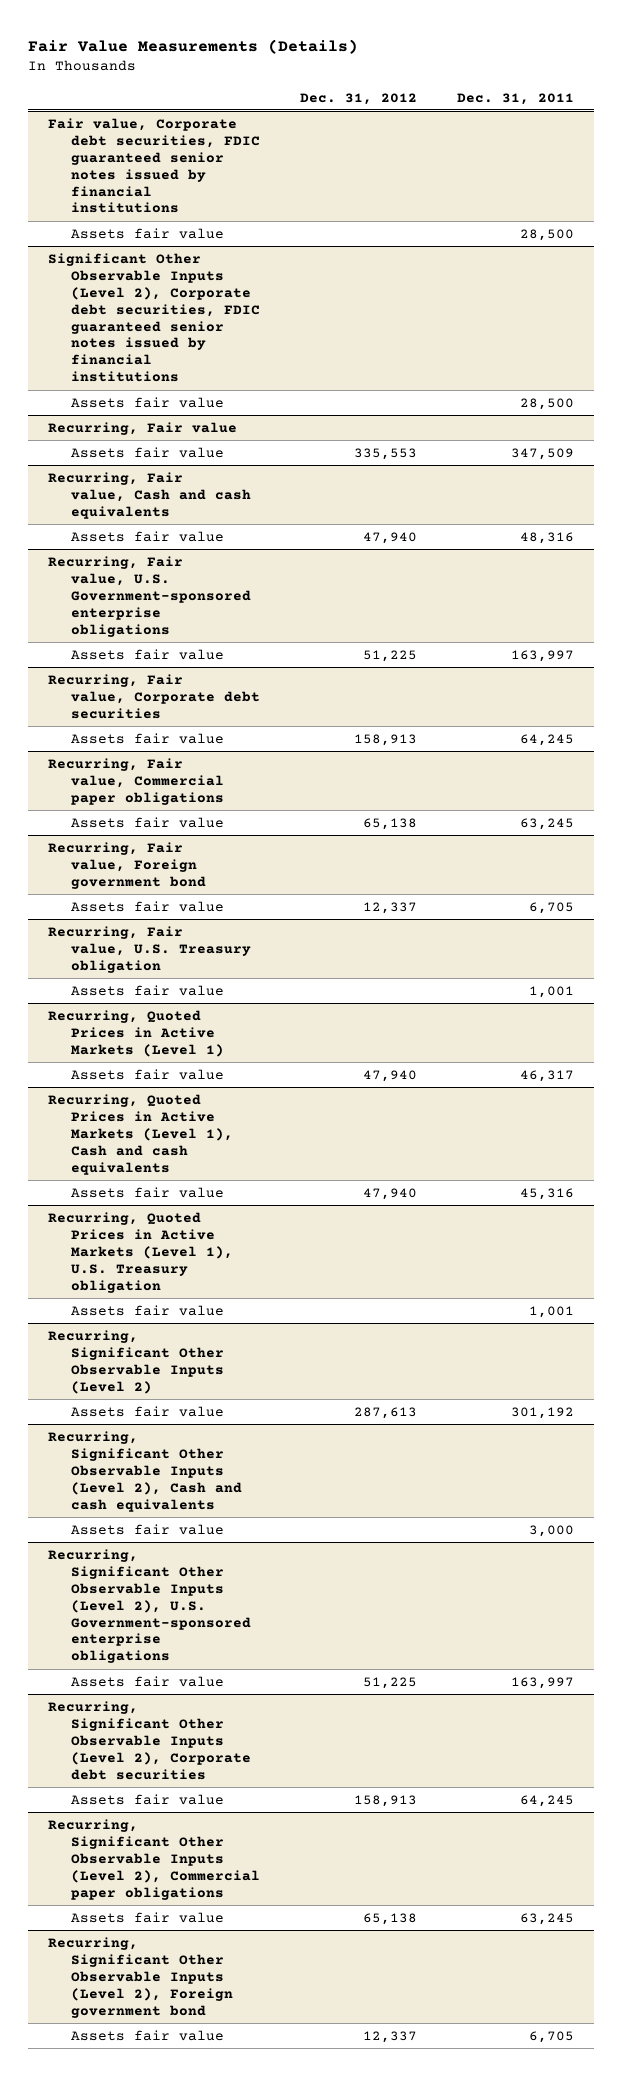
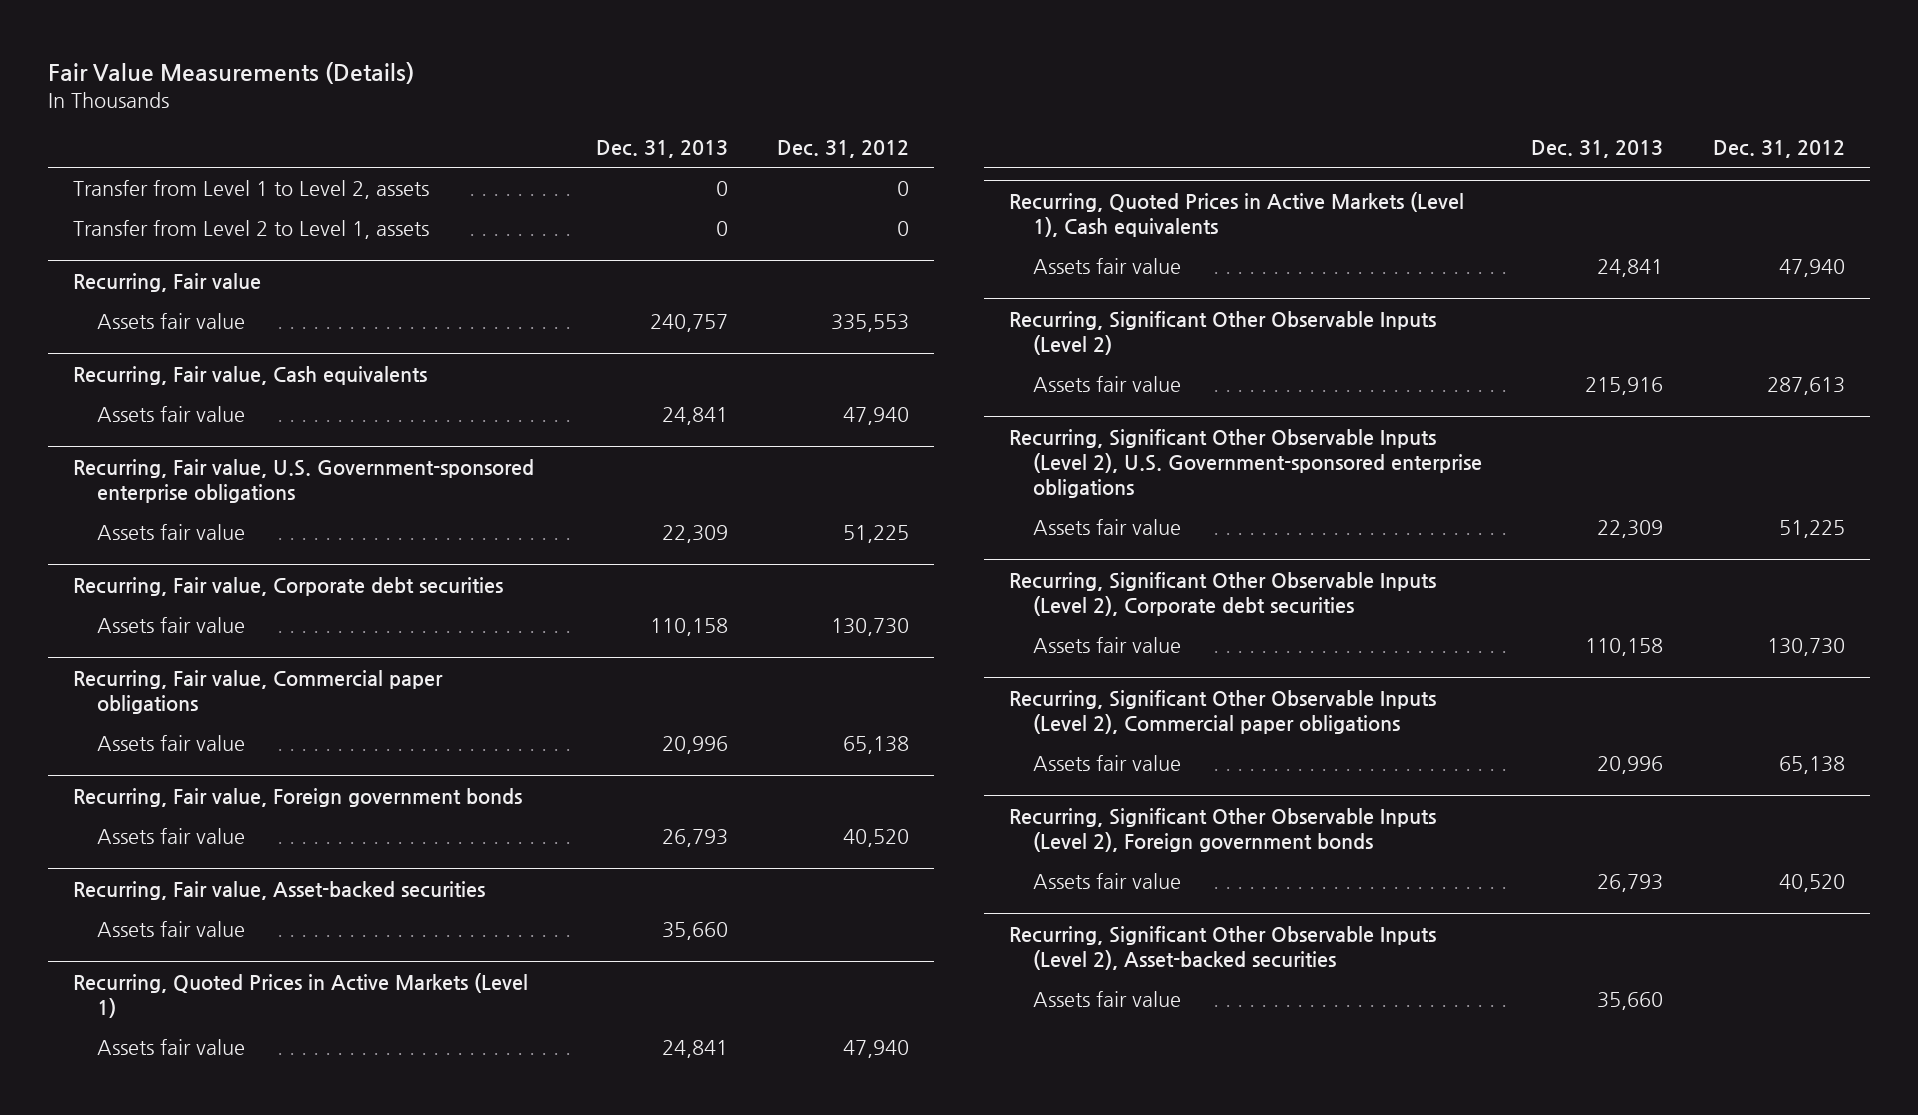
- | Dec. 31, 2012 | Dec. 31, 2011
+ | Dec. 31, 2013 | Dec. 31, 2012
- Fair value, Corporate debt securities, FDIC guaranteed senior notes issued by financial institutions
- Assets fair value | | 28,500
- Significant Other Observable Inputs (Level 2), Corporate debt securities, FDIC guaranteed senior notes issued by financial institutions
- Assets fair value | | 28,500
+ Transfer from Level 1 to Level 2, assets | 0 | 0
+ Transfer from Level 2 to Level 1, assets | 0 | 0
- Recurring, Fair value, Cash and cash equivalents
+ Recurring, Fair value, Cash equivalents
@ Recurring, Fair value, Corporate debt securities
- Assets fair value | 158,913 | 64,245
+ Assets fair value | 110,158 | 130,730
- Recurring, Fair value, Foreign government bond
- Assets fair value | 12,337 | 6,705
- Recurring, Fair value, U.S. Treasury obligation
+ Recurring, Fair value, Foreign government bonds
+ Assets fair value | 26,793 | 40,520
+ Recurring, Fair value, Asset-backed securities
- Recurring, Quoted Prices in Active Markets (Level 1), Cash and cash equivalents
+ Recurring, Quoted Prices in Active Markets (Level 1), Cash equivalents
- Recurring, Quoted Prices in Active Markets (Level 1), U.S. Treasury obligation
- Assets fair value | | 1,001
- Recurring, Significant Other Observable Inputs (Level 2), Cash and cash equivalents
- Assets fair value | | 3,000
@ Recurring, Significant Other Observable Inputs (Level 2), Corporate debt securities
- Assets fair value | 158,913 | 64,245
+ Assets fair value | 110,158 | 130,730
- Recurring, Significant Other Observable Inputs (Level 2), Foreign government bond
- Assets fair value | 12,337 | 6,705
+ Recurring, Significant Other Observable Inputs (Level 2), Foreign government bonds
+ Assets fair value | 26,793 | 40,520
+ Recurring, Significant Other Observable Inputs (Level 2), Asset-backed securities
+ Assets fair value | 35,660 |

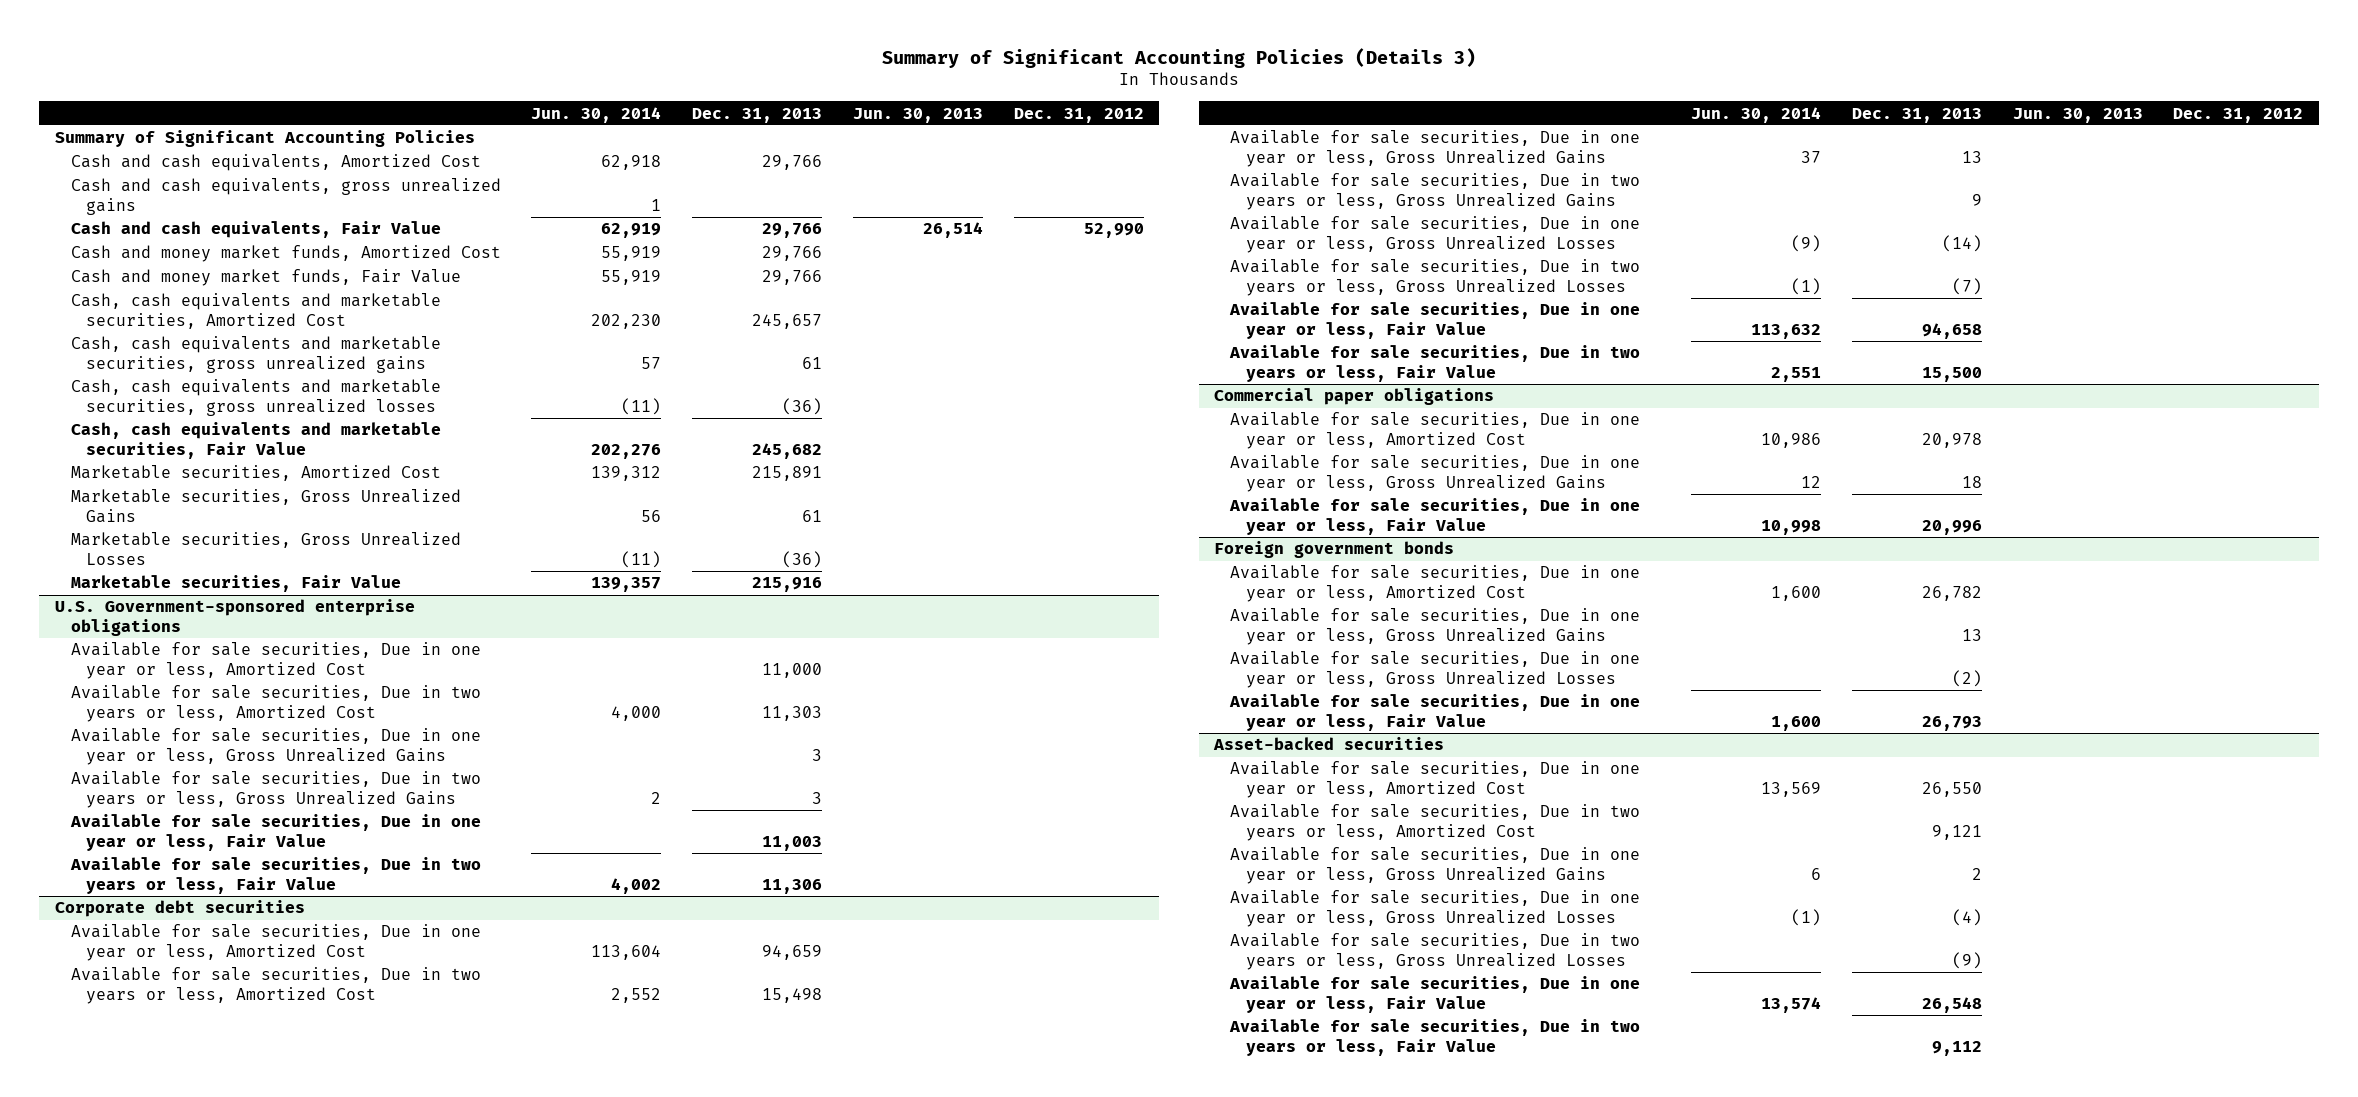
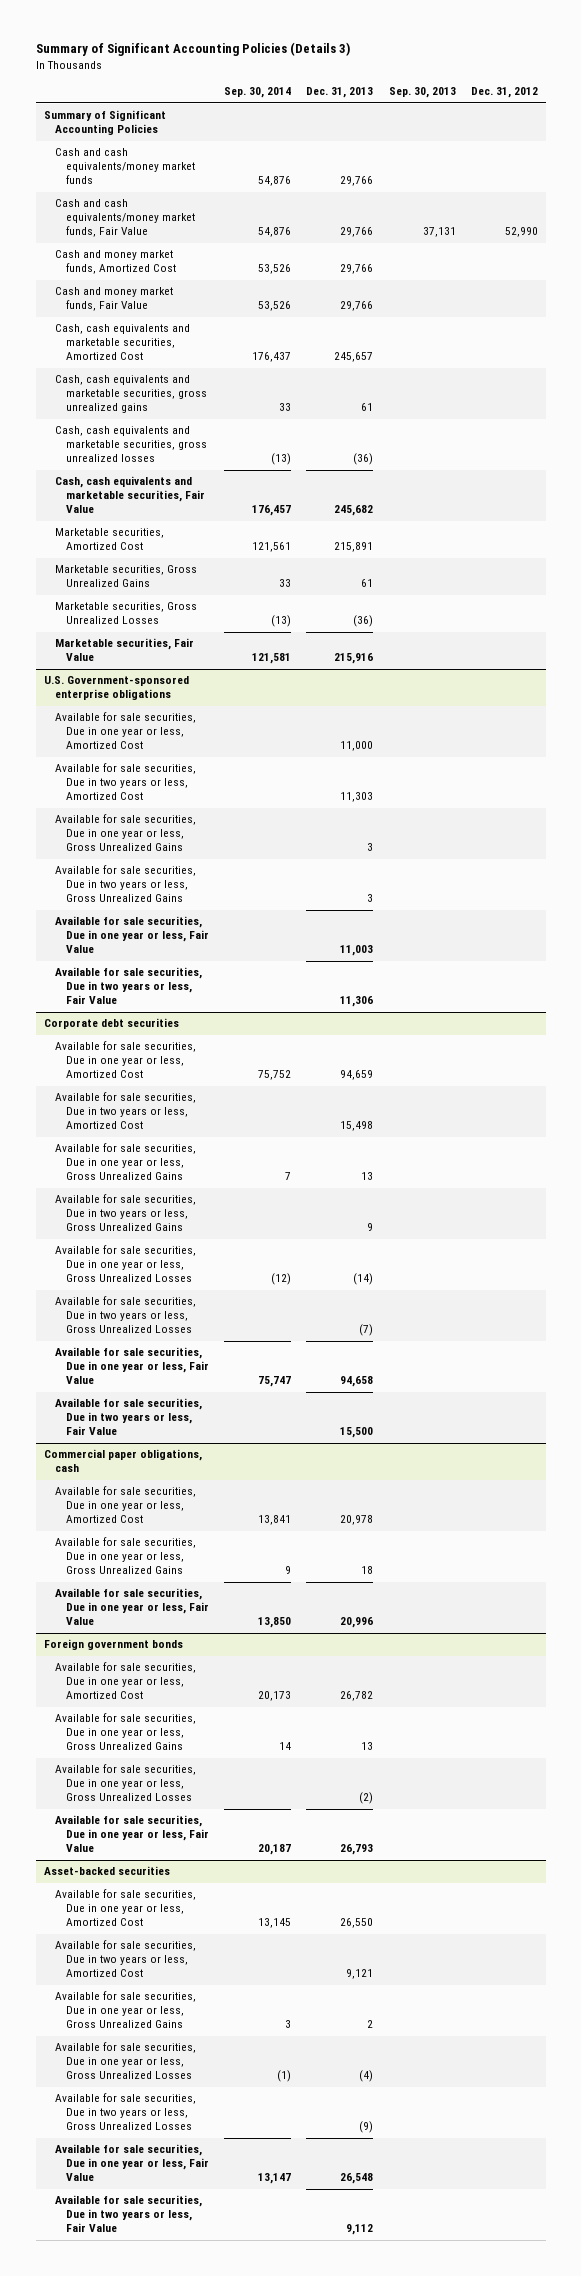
- | Jun. 30, 2014 | Dec. 31, 2013 | Jun. 30, 2013 | Dec. 31, 2012
+ | Sep. 30, 2014 | Dec. 31, 2013 | Sep. 30, 2013 | Dec. 31, 2012
- Cash and cash equivalents, Amortized Cost | 62,918 | 29,766 | |
- Cash and cash equivalents, gross unrealized gains | 1 | | |
- Cash and cash equivalents, Fair Value | 62,919 | 29,766 | 26,514 | 52,990
+ Cash and cash equivalents/money market funds | 54,876 | 29,766 | |
+ Cash and cash equivalents/money market funds, Fair Value | 54,876 | 29,766 | 37,131 | 52,990
- Commercial paper obligations
+ Commercial paper obligations, cash

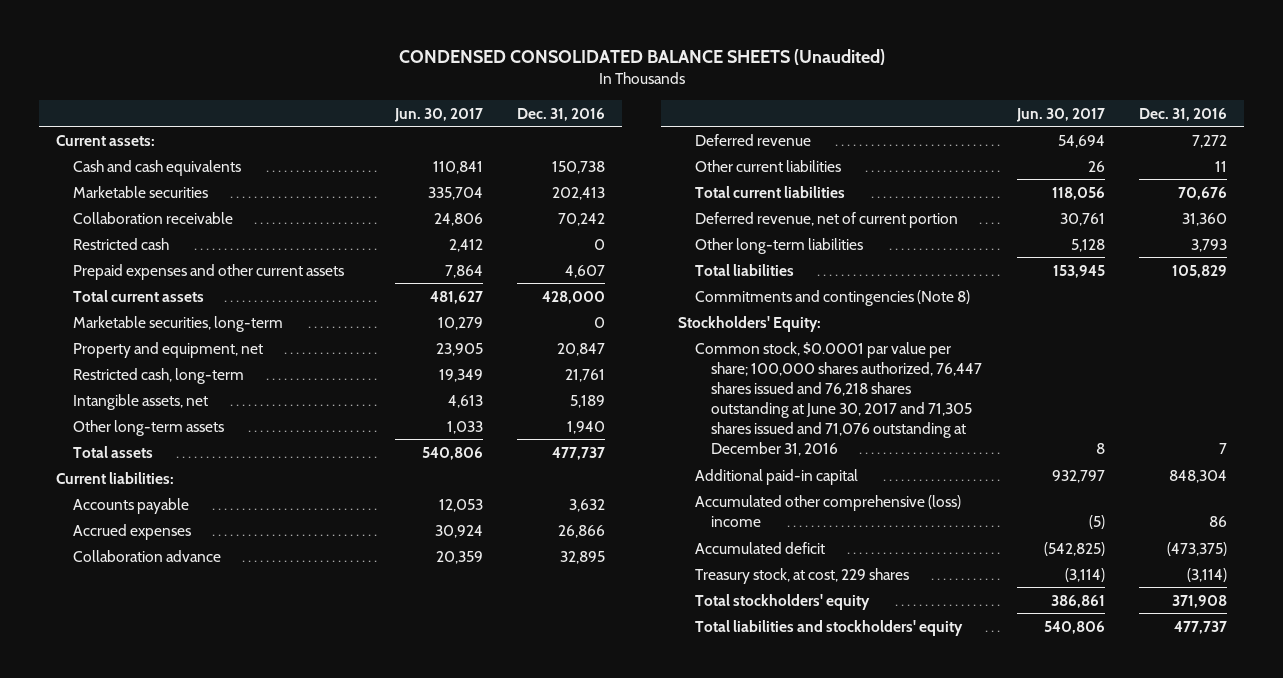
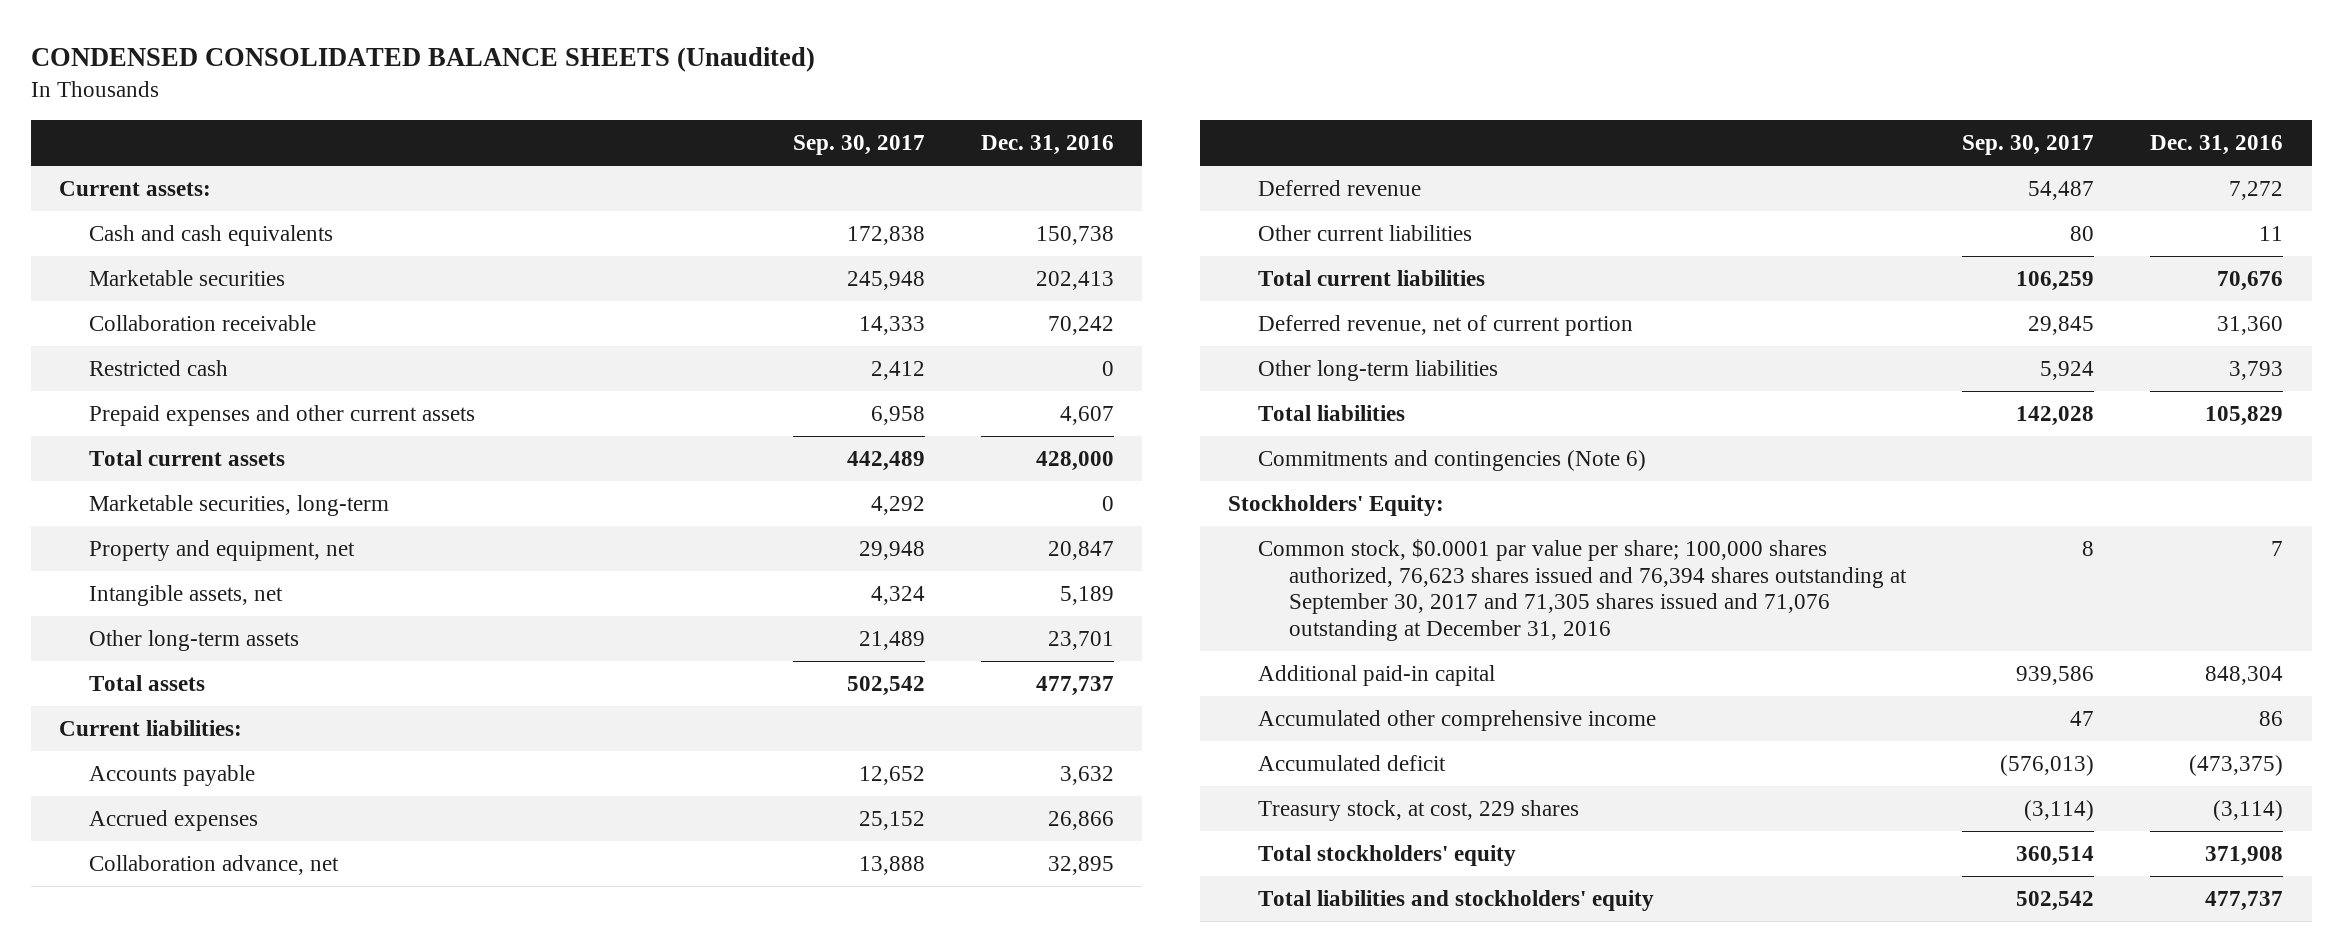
- | Jun. 30, 2017 | Dec. 31, 2016
+ | Sep. 30, 2017 | Dec. 31, 2016
- Restricted cash, long-term | 19,349 | 21,761
- Other long-term assets | 1,033 | 1,940
+ Other long-term assets | 21,489 | 23,701
- Collaboration advance | 20,359 | 32,895
+ Collaboration advance, net | 13,888 | 32,895
- Commitments and contingencies (Note 8)
+ Commitments and contingencies (Note 6)
- Common stock, $0.0001 par value per share; 100,000 shares authorized, 76,447 shares issued and 76,218 shares outstanding at June 30, 2017 and 71,305 shares issued and 71,076 outstanding at December 31, 2016 | 8 | 7
+ Common stock, $0.0001 par value per share; 100,000 shares authorized, 76,623 shares issued and 76,394 shares outstanding at September 30, 2017 and 71,305 shares issued and 71,076 outstanding at December 31, 2016 | 8 | 7
- Accumulated other comprehensive (loss) income | (5) | 86
+ Accumulated other comprehensive income | 47 | 86

